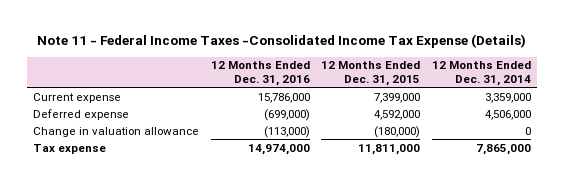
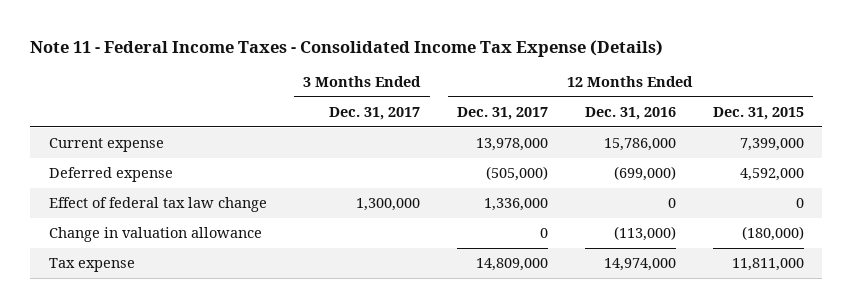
- Note 11 - Federal Income Taxes -Consolidated Income Tax Expense (Details)
+ Note 11 - Federal Income Taxes - Consolidated Income Tax Expense (Details)
- | 12 Months Ended Dec. 31, 2016 | 12 Months Ended Dec. 31, 2015 | 12 Months Ended Dec. 31, 2014
+ | 3 Months Ended Dec. 31, 2017 | 12 Months Ended Dec. 31, 2017 | 12 Months Ended Dec. 31, 2016 | 12 Months Ended Dec. 31, 2015
+ Effect of federal tax law change | 1,300,000 | 1,336,000 | 0 | 0

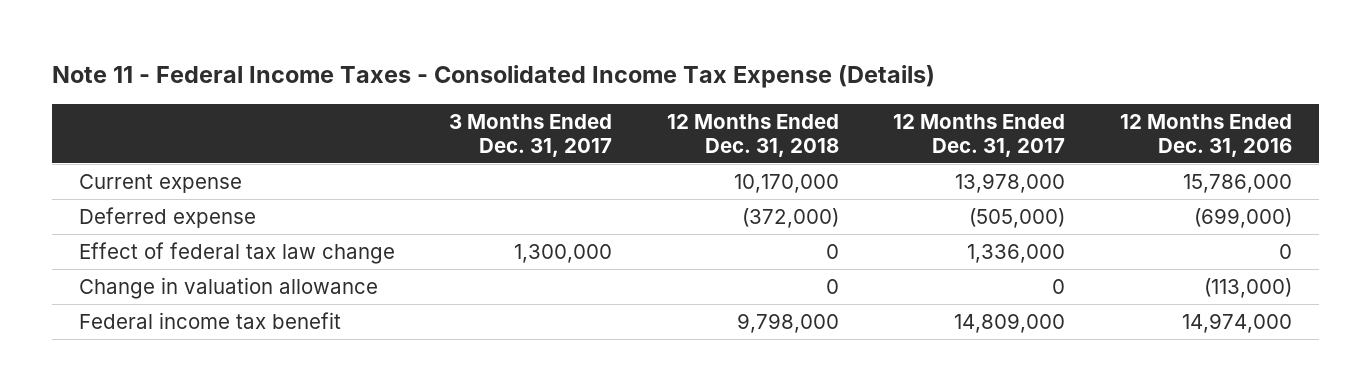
- | 3 Months Ended Dec. 31, 2017 | 12 Months Ended Dec. 31, 2017 | 12 Months Ended Dec. 31, 2016 | 12 Months Ended Dec. 31, 2015
+ | 3 Months Ended Dec. 31, 2017 | 12 Months Ended Dec. 31, 2018 | 12 Months Ended Dec. 31, 2017 | 12 Months Ended Dec. 31, 2016
- Tax expense | | 14,809,000 | 14,974,000 | 11,811,000
+ Federal income tax benefit | | 9,798,000 | 14,809,000 | 14,974,000

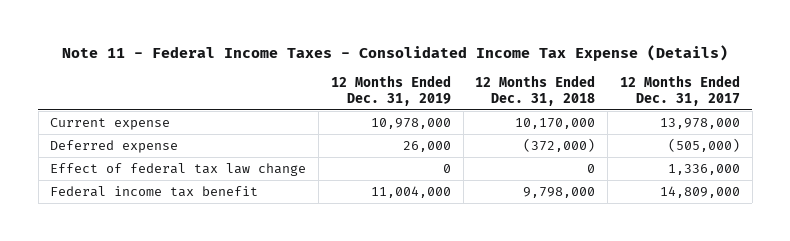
- | 3 Months Ended Dec. 31, 2017 | 12 Months Ended Dec. 31, 2018 | 12 Months Ended Dec. 31, 2017 | 12 Months Ended Dec. 31, 2016
+ | 12 Months Ended Dec. 31, 2019 | 12 Months Ended Dec. 31, 2018 | 12 Months Ended Dec. 31, 2017
- Change in valuation allowance | | 0 | 0 | (113,000)

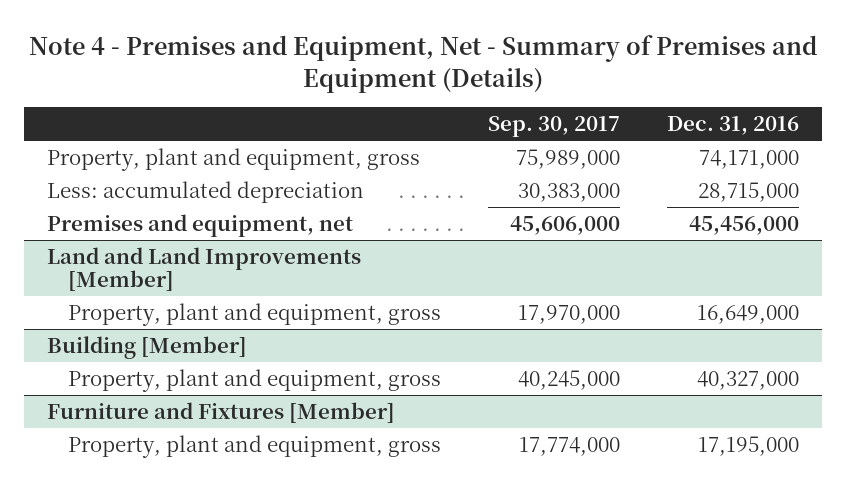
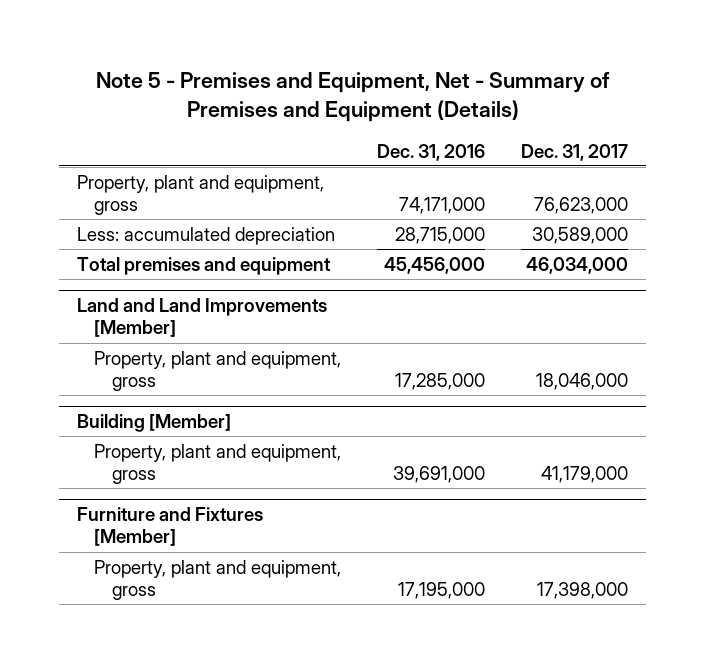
- Note 4 - Premises and Equipment, Net - Summary of Premises and Equipment (Details)
+ Note 5 - Premises and Equipment, Net - Summary of Premises and Equipment (Details)
- | Sep. 30, 2017 | Dec. 31, 2016
+ | Dec. 31, 2016 | Dec. 31, 2017
- Premises and equipment, net | 45,606,000 | 45,456,000
+ Total premises and equipment | 45,456,000 | 46,034,000
@ Land and Land Improvements [Member]
- Property, plant and equipment, gross | 17,970,000 | 16,649,000
+ Property, plant and equipment, gross | 17,285,000 | 18,046,000
@ Building [Member]
- Property, plant and equipment, gross | 40,245,000 | 40,327,000
+ Property, plant and equipment, gross | 39,691,000 | 41,179,000

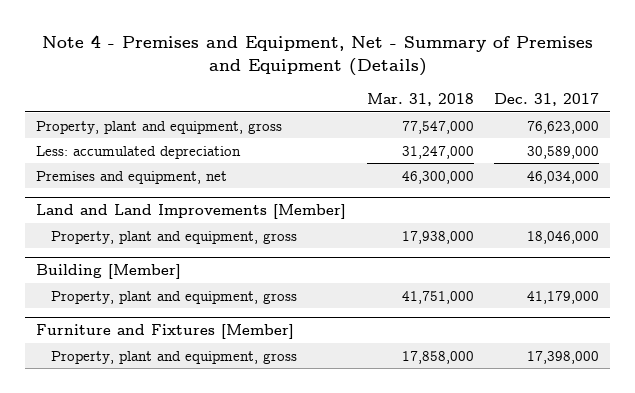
- Note 5 - Premises and Equipment, Net - Summary of Premises and Equipment (Details)
+ Note 4 - Premises and Equipment, Net - Summary of Premises and Equipment (Details)
- | Dec. 31, 2016 | Dec. 31, 2017
+ | Mar. 31, 2018 | Dec. 31, 2017
- Total premises and equipment | 45,456,000 | 46,034,000
+ Premises and equipment, net | 46,300,000 | 46,034,000

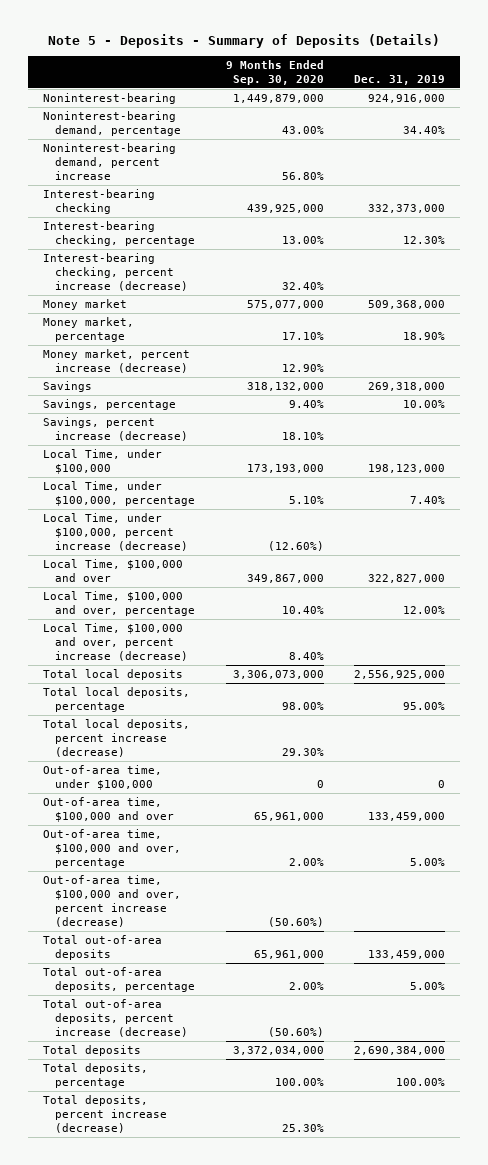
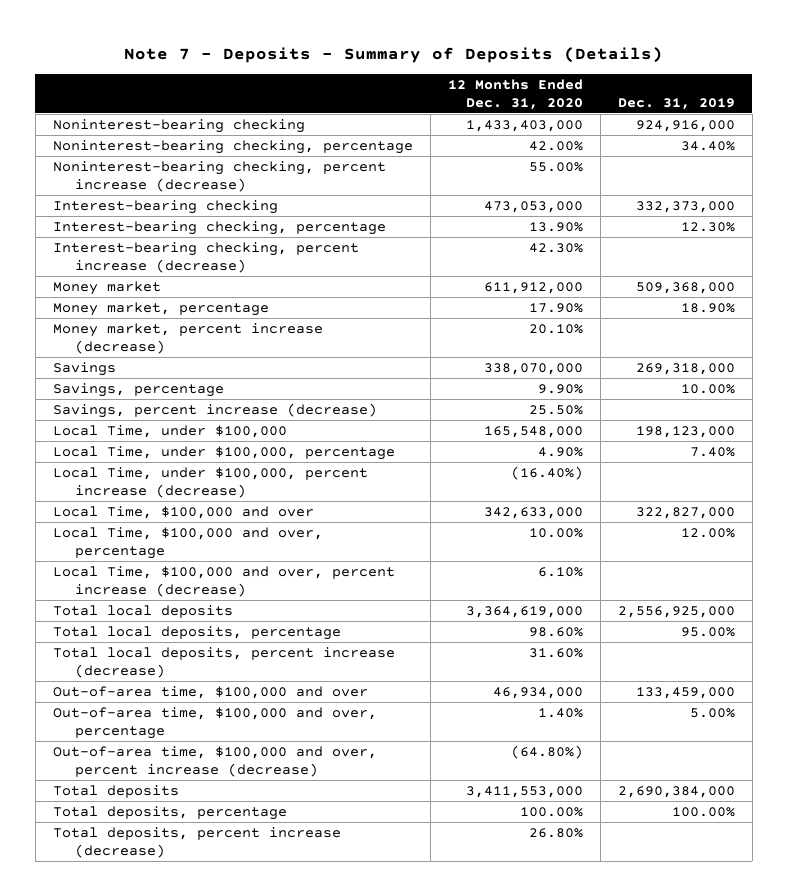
- Note 5 - Deposits - Summary of Deposits (Details)
+ Note 7 - Deposits - Summary of Deposits (Details)
- | 9 Months Ended Sep. 30, 2020 | Dec. 31, 2019
+ | 12 Months Ended Dec. 31, 2020 | Dec. 31, 2019
- Noninterest-bearing | 1,449,879,000 | 924,916,000
- Noninterest-bearing demand, percentage | 43.00% | 34.40%
- Noninterest-bearing demand, percent increase | 56.80% |
+ Noninterest-bearing checking | 1,433,403,000 | 924,916,000
+ Noninterest-bearing checking, percentage | 42.00% | 34.40%
+ Noninterest-bearing checking, percent increase (decrease) | 55.00% |
- Out-of-area time, under $100,000 | 0 | 0
- Total out-of-area deposits | 65,961,000 | 133,459,000
- Total out-of-area deposits, percentage | 2.00% | 5.00%
- Total out-of-area deposits, percent increase (decrease) | (50.60%) |

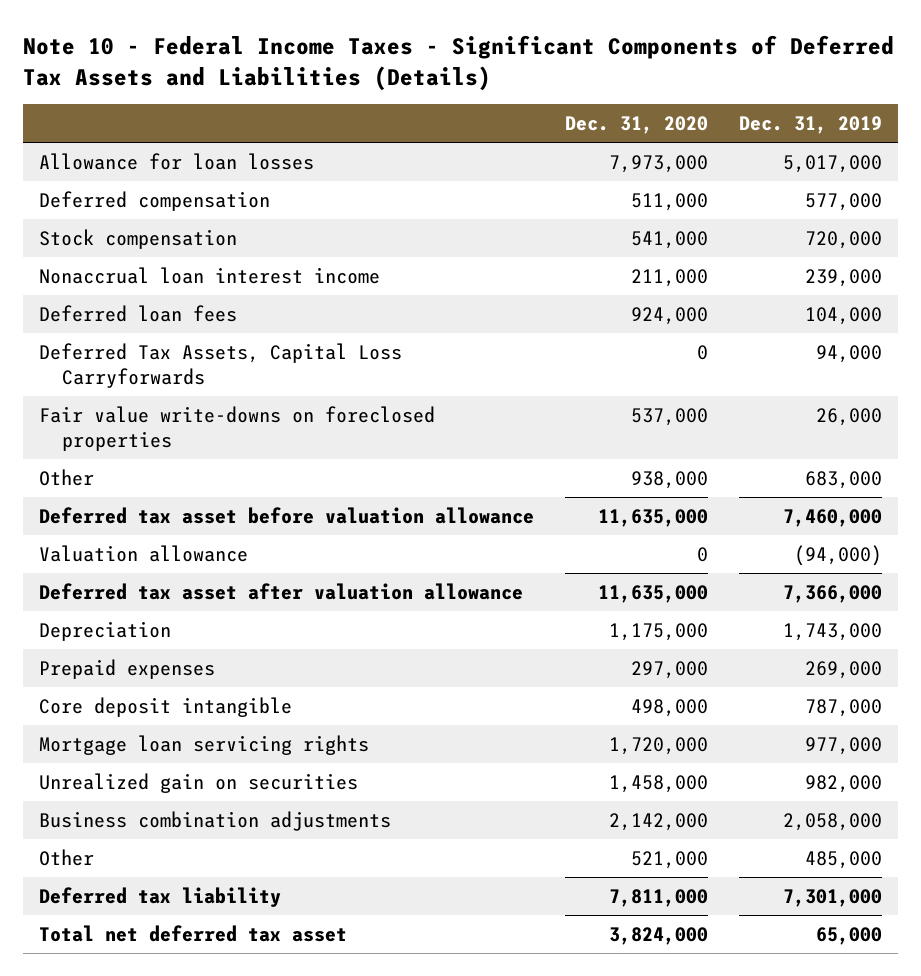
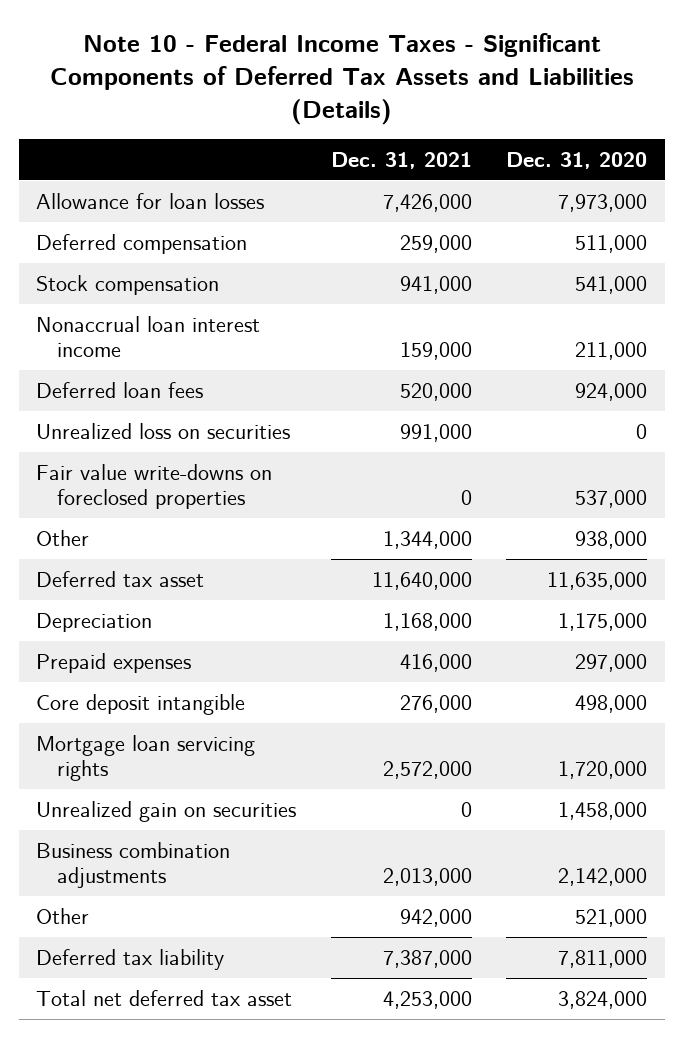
- | Dec. 31, 2020 | Dec. 31, 2019
+ | Dec. 31, 2021 | Dec. 31, 2020
- Deferred Tax Assets, Capital Loss Carryforwards | 0 | 94,000
+ Unrealized loss on securities | 991,000 | 0
- Deferred tax asset before valuation allowance | 11,635,000 | 7,460,000
- Valuation allowance | 0 | (94,000)
- Deferred tax asset after valuation allowance | 11,635,000 | 7,366,000
+ Deferred tax asset | 11,640,000 | 11,635,000

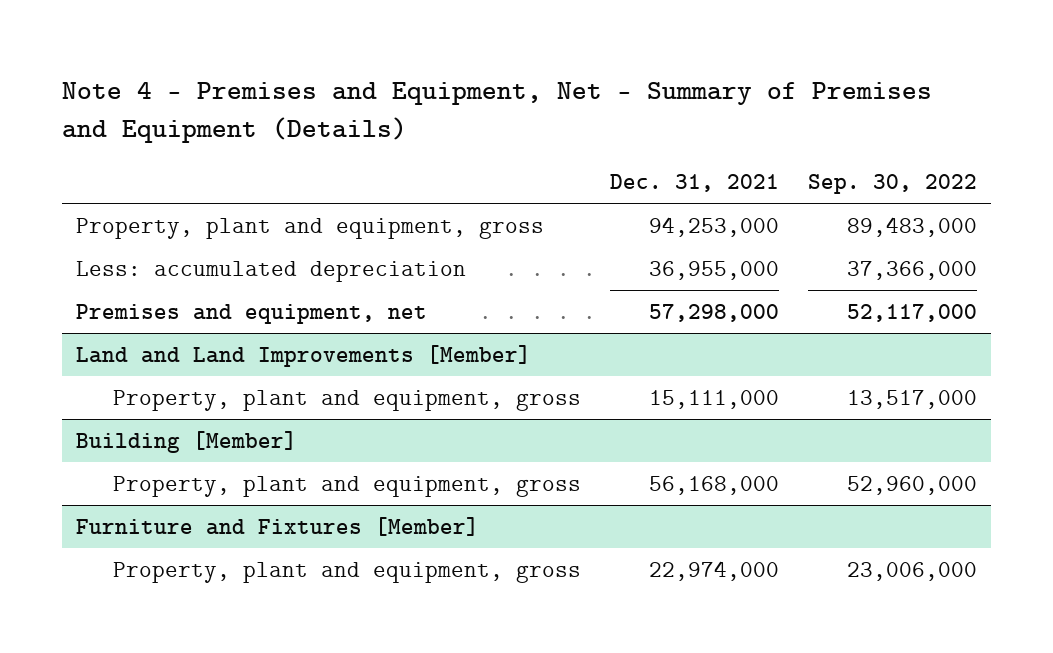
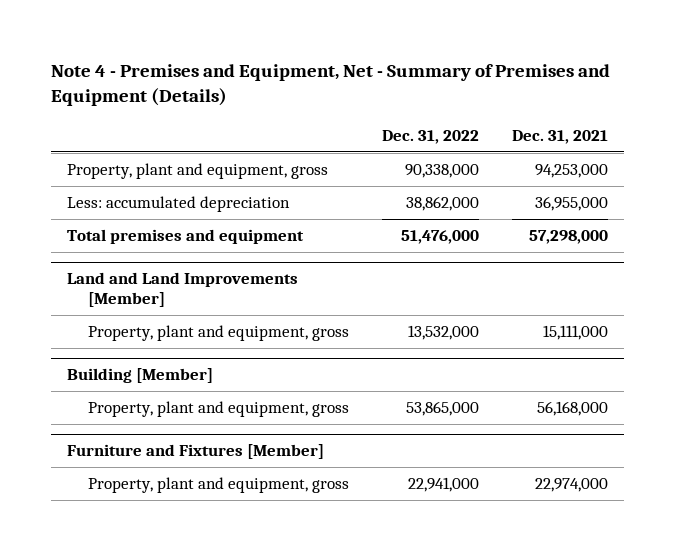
- | Dec. 31, 2021 | Sep. 30, 2022
+ | Dec. 31, 2022 | Dec. 31, 2021
- Premises and equipment, net | 57,298,000 | 52,117,000
+ Total premises and equipment | 51,476,000 | 57,298,000

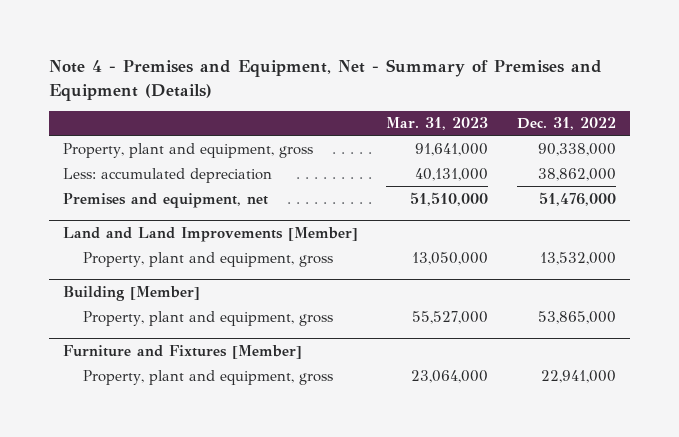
- | Dec. 31, 2022 | Dec. 31, 2021
+ | Mar. 31, 2023 | Dec. 31, 2022
- Total premises and equipment | 51,476,000 | 57,298,000
+ Premises and equipment, net | 51,510,000 | 51,476,000

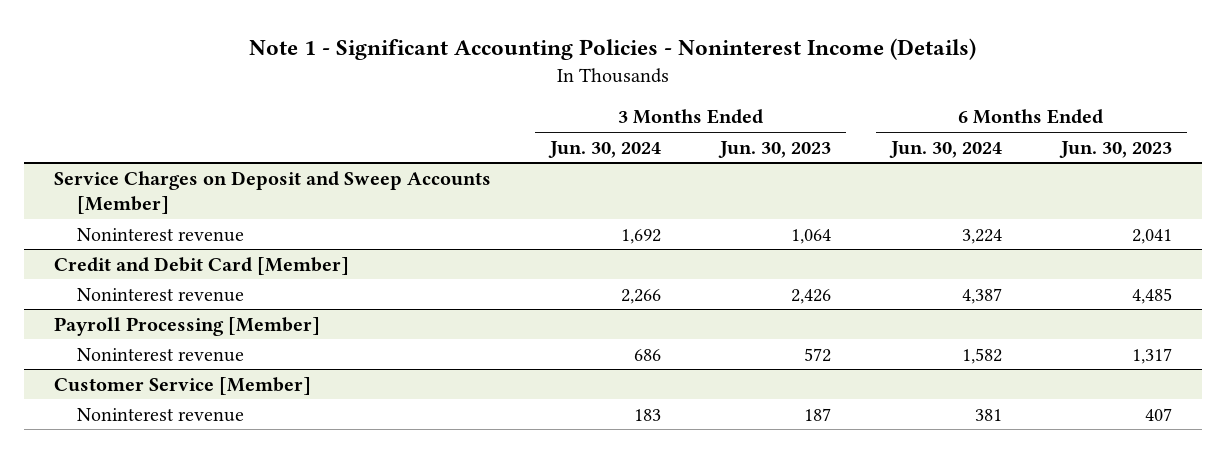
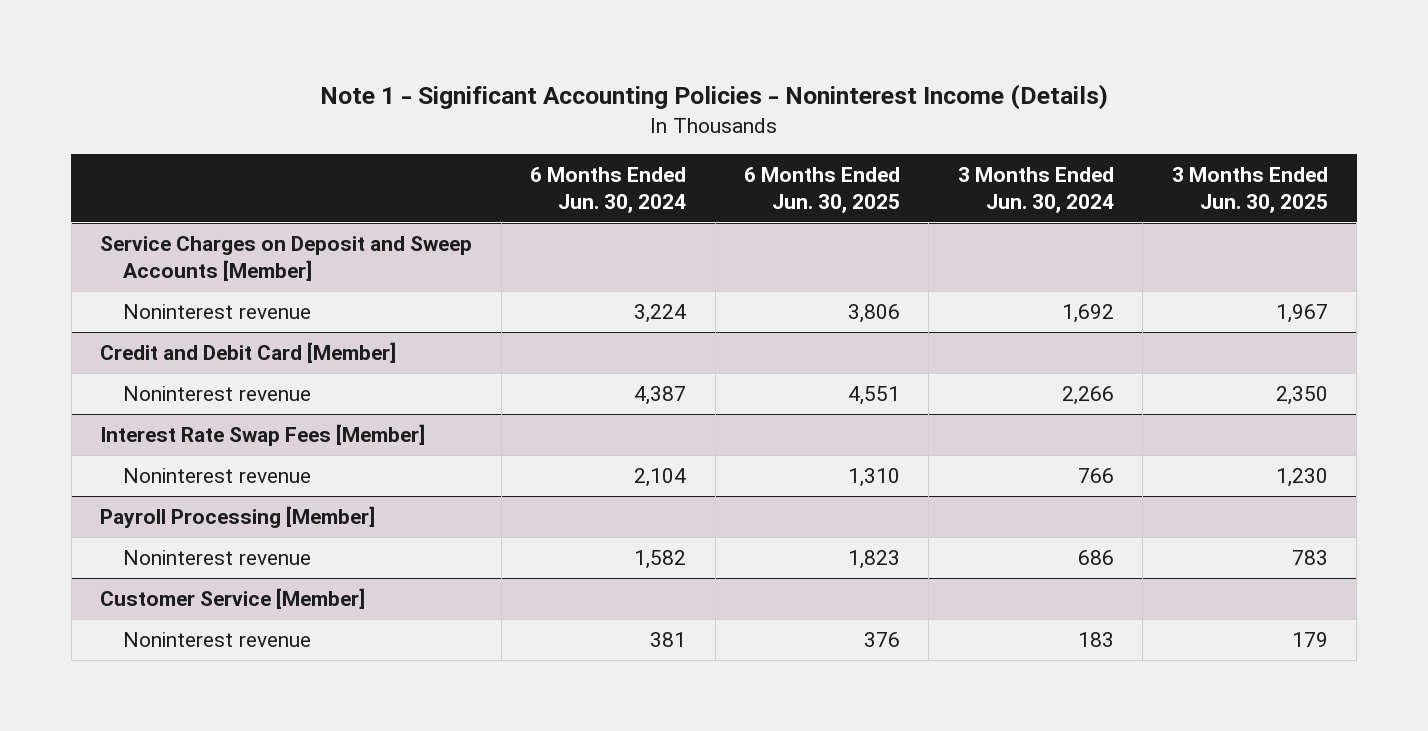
- | 3 Months Ended Jun. 30, 2024 | 3 Months Ended Jun. 30, 2023 | 6 Months Ended Jun. 30, 2024 | 6 Months Ended Jun. 30, 2023
+ | 6 Months Ended Jun. 30, 2024 | 6 Months Ended Jun. 30, 2025 | 3 Months Ended Jun. 30, 2024 | 3 Months Ended Jun. 30, 2025
+ Interest Rate Swap Fees [Member]
+ Noninterest revenue | 2,104 | 1,310 | 766 | 1,230

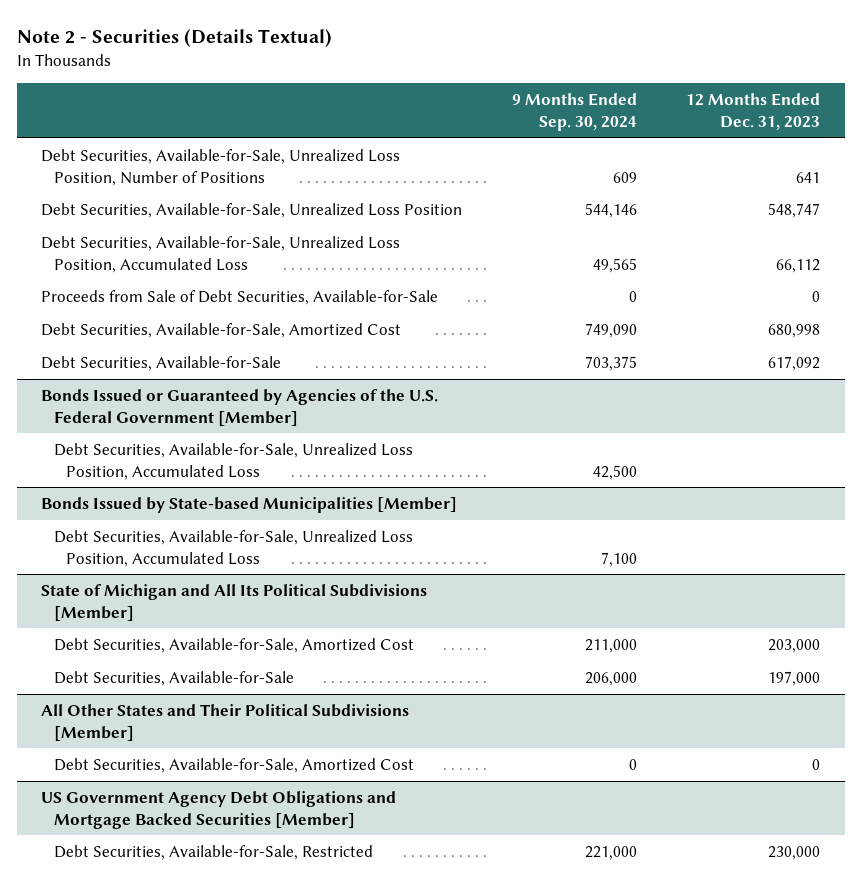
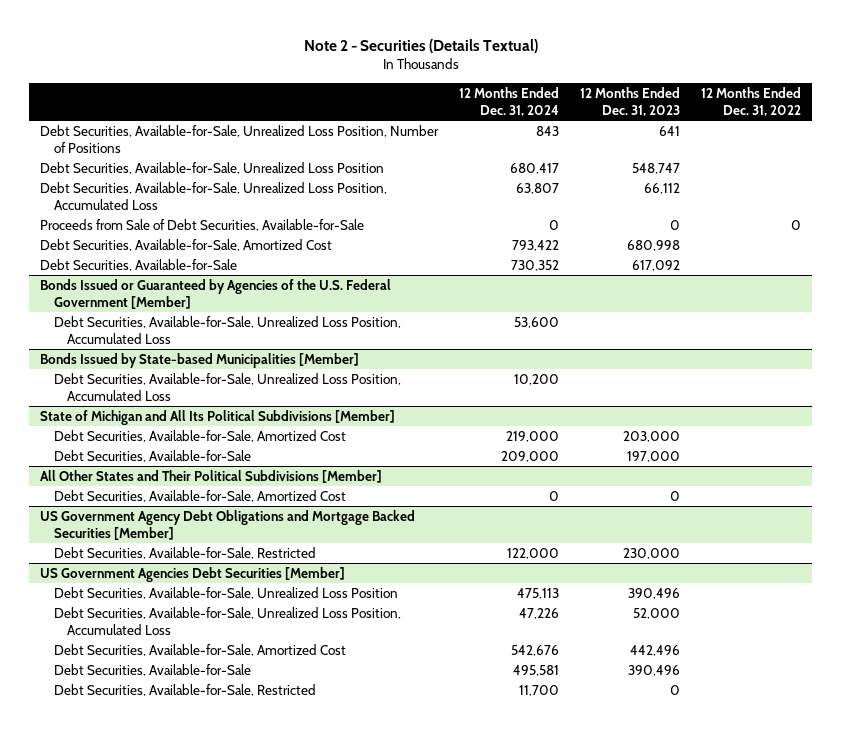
- | 9 Months Ended Sep. 30, 2024 | 12 Months Ended Dec. 31, 2023
+ | 12 Months Ended Dec. 31, 2024 | 12 Months Ended Dec. 31, 2023 | 12 Months Ended Dec. 31, 2022
+ US Government Agencies Debt Securities [Member]
+ Debt Securities, Available-for-Sale, Unrealized Loss Position | 475,113 | 390,496 |
+ Debt Securities, Available-for-Sale, Unrealized Loss Position, Accumulated Loss | 47,226 | 52,000 |
+ Debt Securities, Available-for-Sale, Amortized Cost | 542,676 | 442,496 |
+ Debt Securities, Available-for-Sale | 495,581 | 390,496 |
+ Debt Securities, Available-for-Sale, Restricted | 11,700 | 0 |

